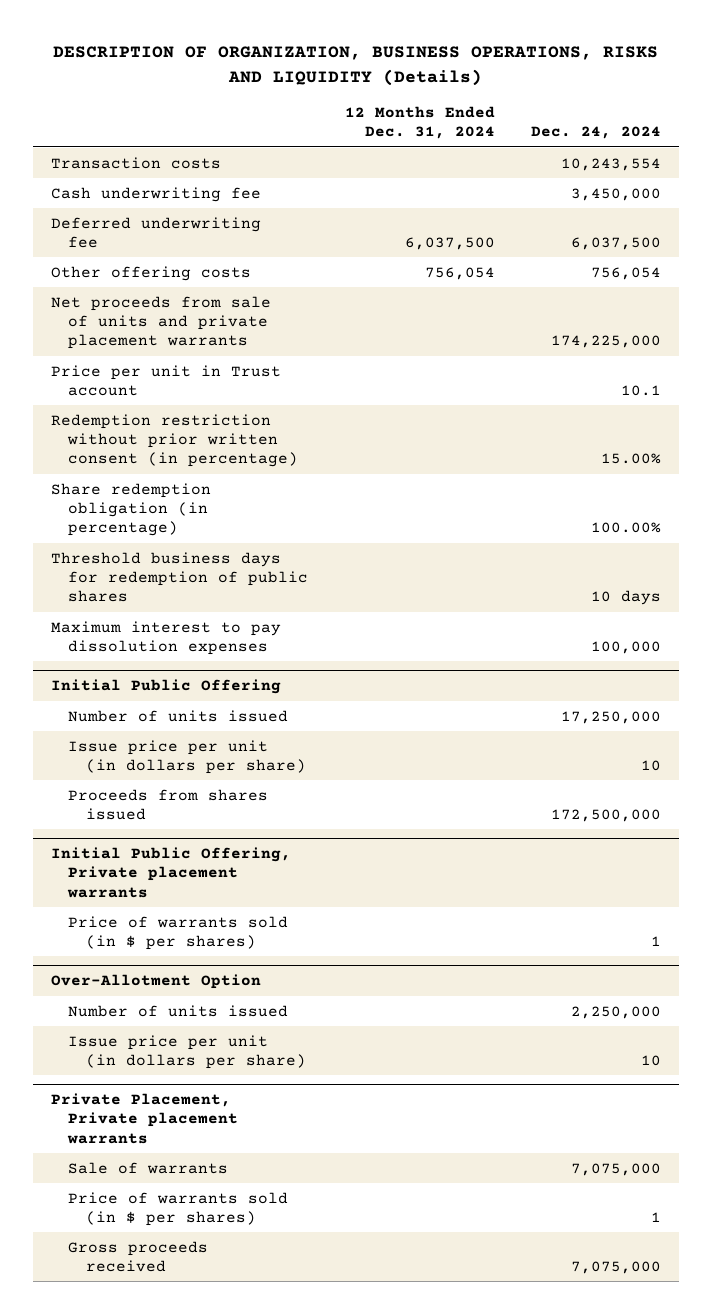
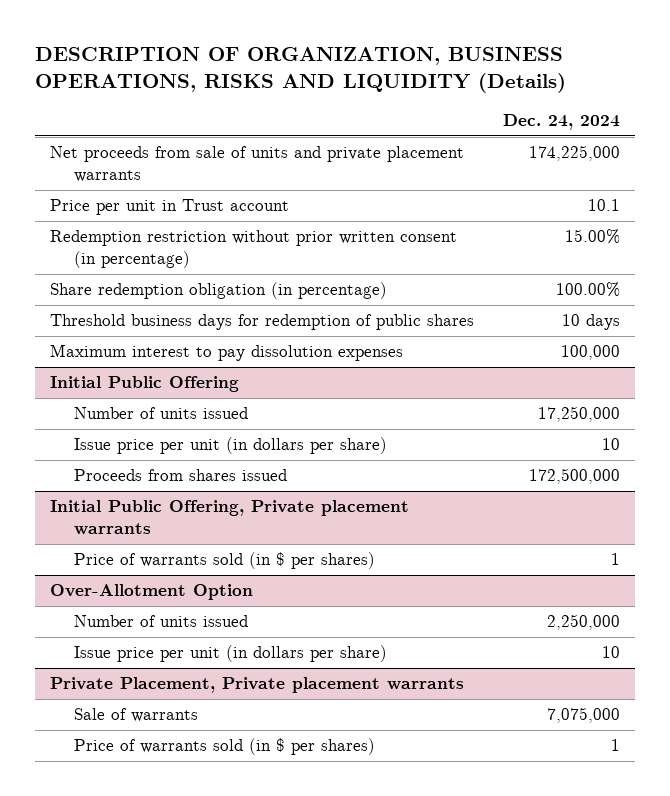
- | 12 Months Ended Dec. 31, 2024 | Dec. 24, 2024
+ | Dec. 24, 2024
- Transaction costs | | 10,243,554
- Cash underwriting fee | | 3,450,000
- Deferred underwriting fee | 6,037,500 | 6,037,500
- Other offering costs | 756,054 | 756,054
@ Private Placement, Private placement warrants
- Gross proceeds received | | 7,075,000

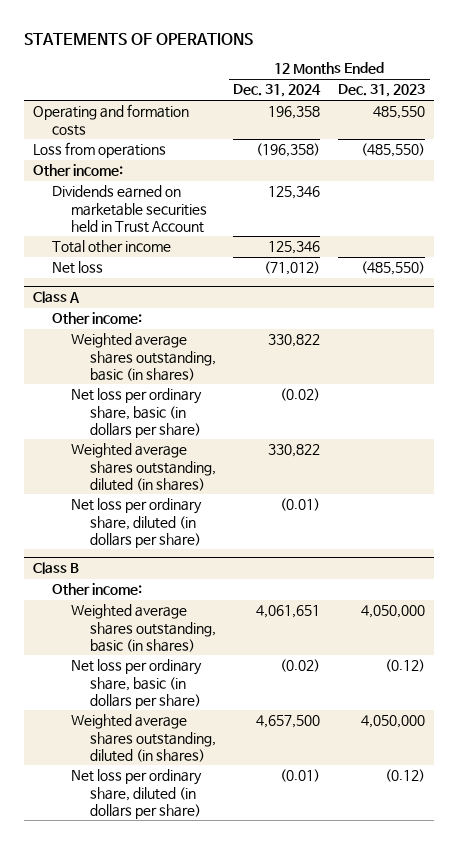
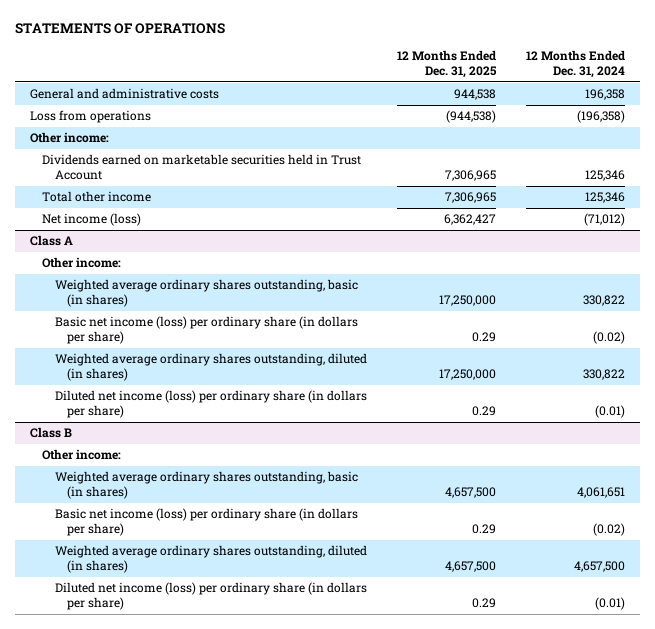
- | 12 Months Ended Dec. 31, 2024 | 12 Months Ended Dec. 31, 2023
+ | 12 Months Ended Dec. 31, 2025 | 12 Months Ended Dec. 31, 2024
- Operating and formation costs | 196,358 | 485,550
+ General and administrative costs | 944,538 | 196,358
- Net loss | (71,012) | (485,550)
+ Net income (loss) | 6,362,427 | (71,012)
@ Class A
- Weighted average shares outstanding, basic (in shares) | 330,822 |
- Net loss per ordinary share, basic (in dollars per share) | (0.02) |
- Weighted average shares outstanding, diluted (in shares) | 330,822 |
- Net loss per ordinary share, diluted (in dollars per share) | (0.01) |
+ Weighted average ordinary shares outstanding, basic (in shares) | 17,250,000 | 330,822
+ Basic net income (loss) per ordinary share (in dollars per share) | 0.29 | (0.02)
+ Weighted average ordinary shares outstanding, diluted (in shares) | 17,250,000 | 330,822
+ Diluted net income (loss) per ordinary share (in dollars per share) | 0.29 | (0.01)
@ Class B
- Weighted average shares outstanding, basic (in shares) | 4,061,651 | 4,050,000
- Net loss per ordinary share, basic (in dollars per share) | (0.02) | (0.12)
- Weighted average shares outstanding, diluted (in shares) | 4,657,500 | 4,050,000
- Net loss per ordinary share, diluted (in dollars per share) | (0.01) | (0.12)
+ Weighted average ordinary shares outstanding, basic (in shares) | 4,657,500 | 4,061,651
+ Basic net income (loss) per ordinary share (in dollars per share) | 0.29 | (0.02)
+ Weighted average ordinary shares outstanding, diluted (in shares) | 4,657,500 | 4,657,500
+ Diluted net income (loss) per ordinary share (in dollars per share) | 0.29 | (0.01)

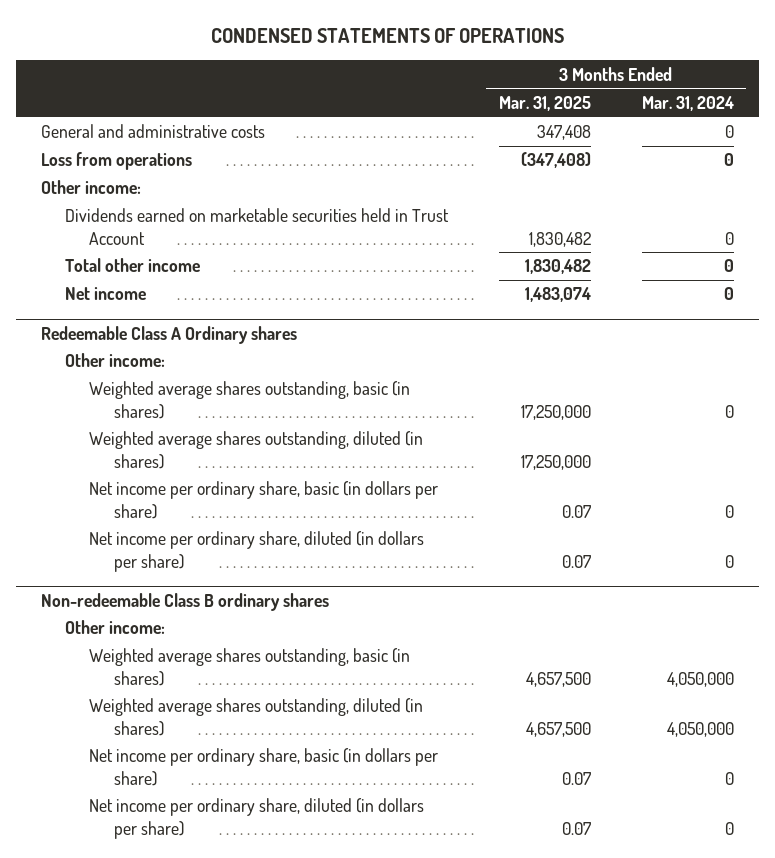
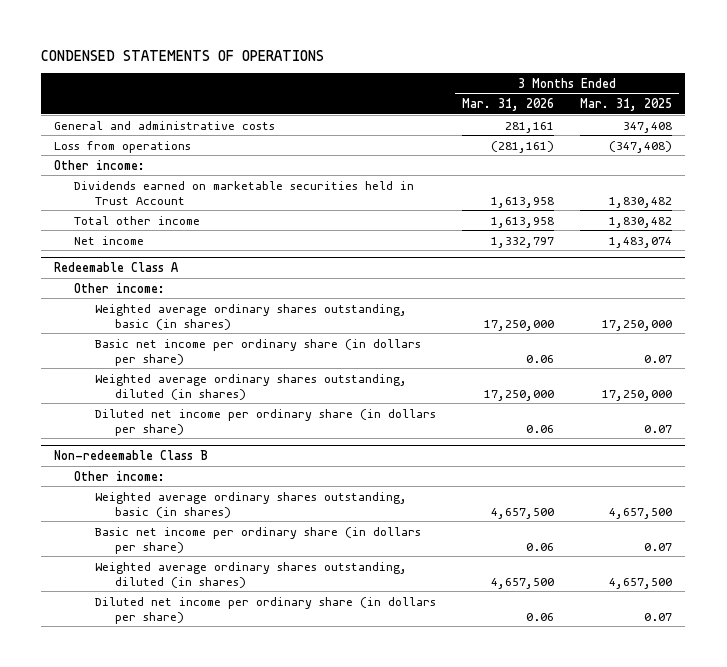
- | 3 Months Ended Mar. 31, 2025 | 3 Months Ended Mar. 31, 2024
+ | 3 Months Ended Mar. 31, 2026 | 3 Months Ended Mar. 31, 2025
- Redeemable Class A Ordinary shares
+ Redeemable Class A
- Weighted average shares outstanding, basic (in shares) | 17,250,000 | 0
- Weighted average shares outstanding, diluted (in shares) | 17,250,000 |
- Net income per ordinary share, basic (in dollars per share) | 0.07 | 0
- Net income per ordinary share, diluted (in dollars per share) | 0.07 | 0
- Non-redeemable Class B ordinary shares
+ Weighted average ordinary shares outstanding, basic (in shares) | 17,250,000 | 17,250,000
+ Basic net income per ordinary share (in dollars per share) | 0.06 | 0.07
+ Weighted average ordinary shares outstanding, diluted (in shares) | 17,250,000 | 17,250,000
+ Diluted net income per ordinary share (in dollars per share) | 0.06 | 0.07
+ Non-redeemable Class B
- Weighted average shares outstanding, basic (in shares) | 4,657,500 | 4,050,000
- Weighted average shares outstanding, diluted (in shares) | 4,657,500 | 4,050,000
- Net income per ordinary share, basic (in dollars per share) | 0.07 | 0
- Net income per ordinary share, diluted (in dollars per share) | 0.07 | 0
+ Weighted average ordinary shares outstanding, basic (in shares) | 4,657,500 | 4,657,500
+ Basic net income per ordinary share (in dollars per share) | 0.06 | 0.07
+ Weighted average ordinary shares outstanding, diluted (in shares) | 4,657,500 | 4,657,500
+ Diluted net income per ordinary share (in dollars per share) | 0.06 | 0.07

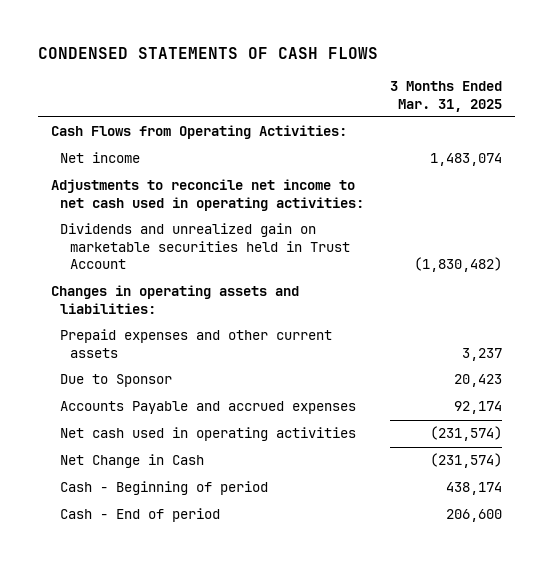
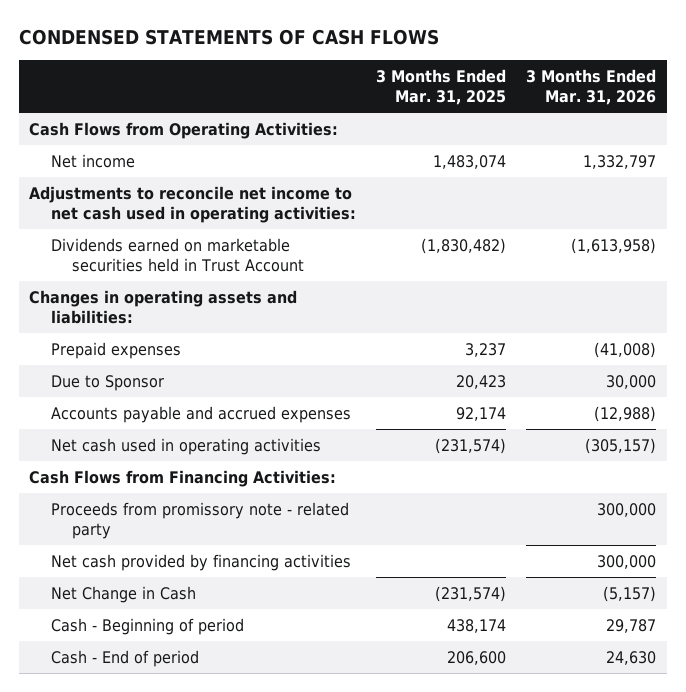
- | 3 Months Ended Mar. 31, 2025
+ | 3 Months Ended Mar. 31, 2025 | 3 Months Ended Mar. 31, 2026
- Dividends and unrealized gain on marketable securities held in Trust Account | (1,830,482)
+ Dividends earned on marketable securities held in Trust Account | (1,830,482) | (1,613,958)
- Prepaid expenses and other current assets | 3,237
+ Prepaid expenses | 3,237 | (41,008)
- Accounts Payable and accrued expenses | 92,174
+ Accounts payable and accrued expenses | 92,174 | (12,988)
+ Cash Flows from Financing Activities:
+ Proceeds from promissory note - related party | | 300,000
+ Net cash provided by financing activities | | 300,000

